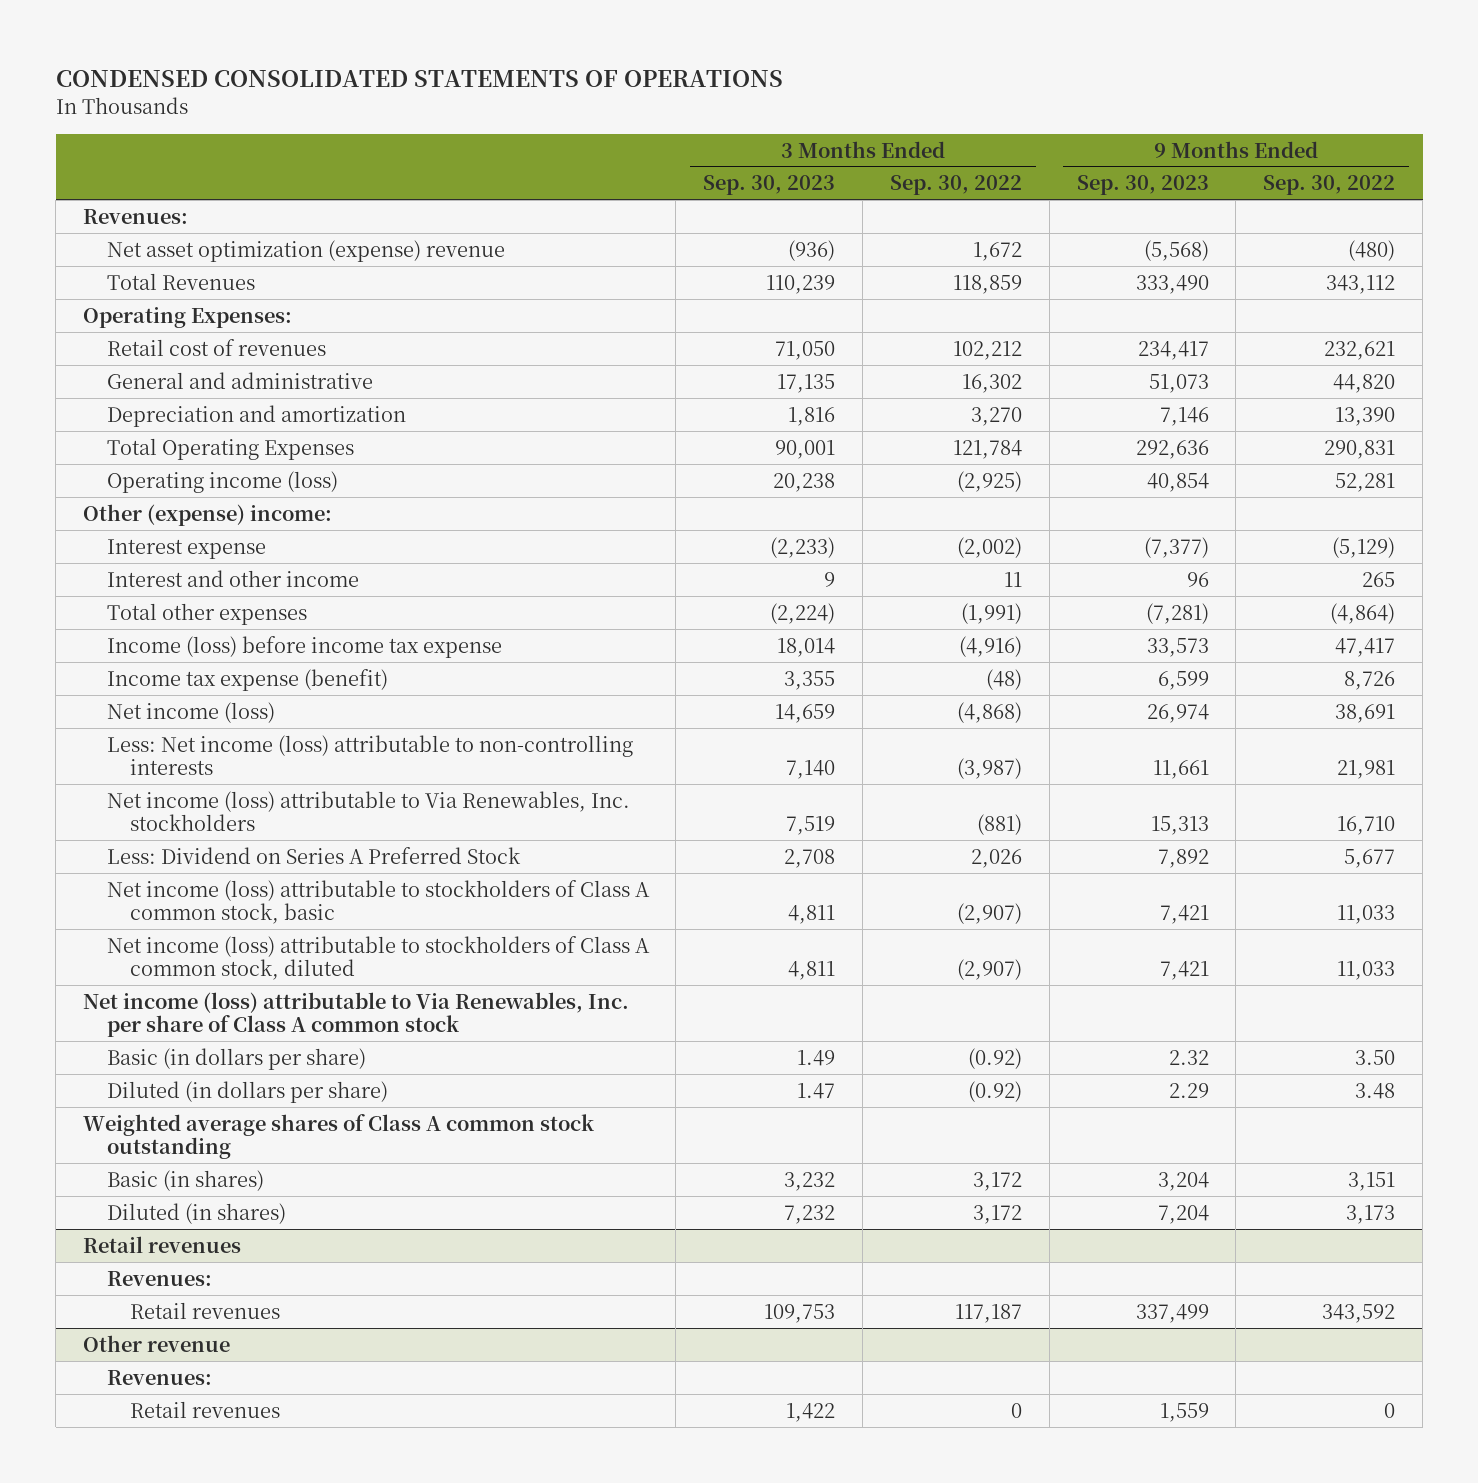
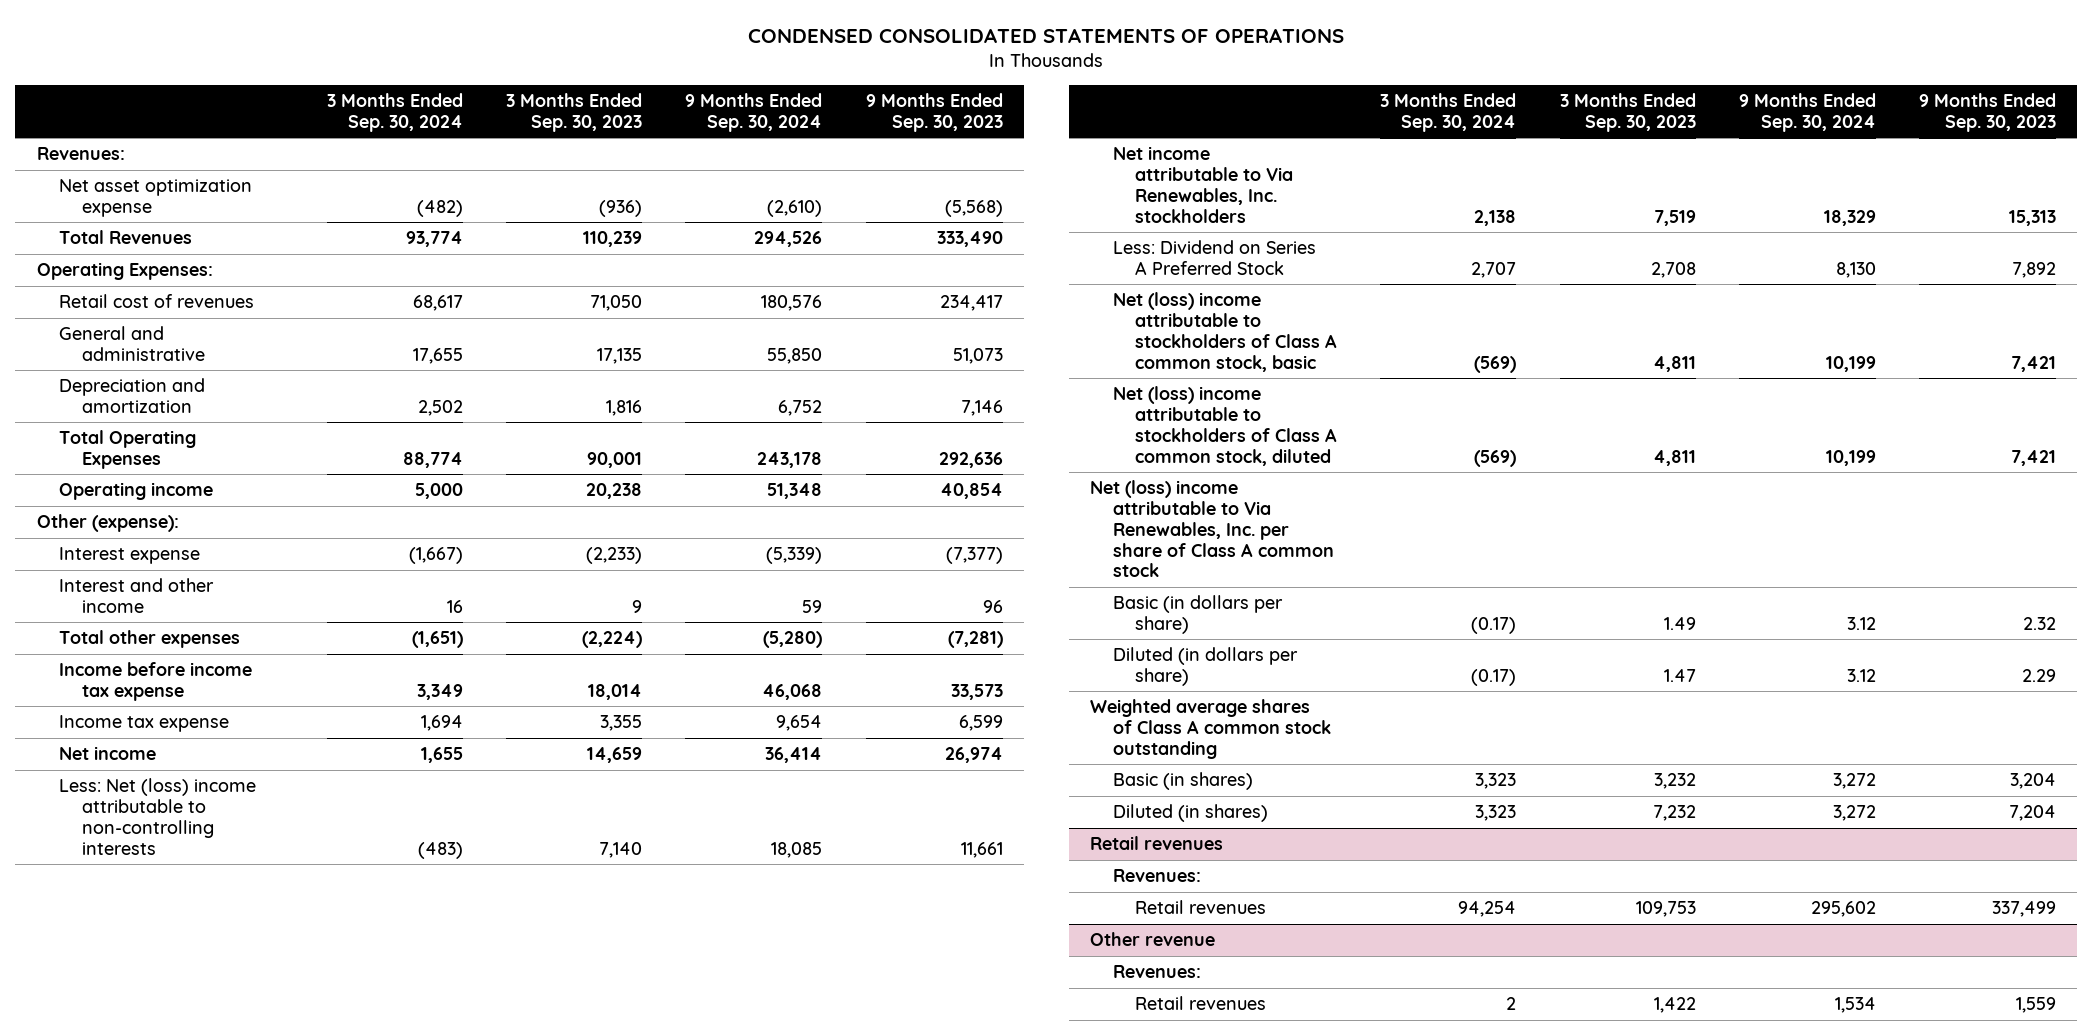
- | 3 Months Ended Sep. 30, 2023 | 3 Months Ended Sep. 30, 2022 | 9 Months Ended Sep. 30, 2023 | 9 Months Ended Sep. 30, 2022
+ | 3 Months Ended Sep. 30, 2024 | 3 Months Ended Sep. 30, 2023 | 9 Months Ended Sep. 30, 2024 | 9 Months Ended Sep. 30, 2023
- Net asset optimization (expense) revenue | (936) | 1,672 | (5,568) | (480)
+ Net asset optimization expense | (482) | (936) | (2,610) | (5,568)
- Operating income (loss) | 20,238 | (2,925) | 40,854 | 52,281
- Other (expense) income:
+ Operating income | 5,000 | 20,238 | 51,348 | 40,854
+ Other (expense):
- Income (loss) before income tax expense | 18,014 | (4,916) | 33,573 | 47,417
- Income tax expense (benefit) | 3,355 | (48) | 6,599 | 8,726
- Net income (loss) | 14,659 | (4,868) | 26,974 | 38,691
- Less: Net income (loss) attributable to non-controlling interests | 7,140 | (3,987) | 11,661 | 21,981
- Net income (loss) attributable to Via Renewables, Inc. stockholders | 7,519 | (881) | 15,313 | 16,710
+ Income before income tax expense | 3,349 | 18,014 | 46,068 | 33,573
+ Income tax expense | 1,694 | 3,355 | 9,654 | 6,599
+ Net income | 1,655 | 14,659 | 36,414 | 26,974
+ Less: Net (loss) income attributable to non-controlling interests | (483) | 7,140 | 18,085 | 11,661
+ Net income attributable to Via Renewables, Inc. stockholders | 2,138 | 7,519 | 18,329 | 15,313
- Net income (loss) attributable to stockholders of Class A common stock, basic | 4,811 | (2,907) | 7,421 | 11,033
- Net income (loss) attributable to stockholders of Class A common stock, diluted | 4,811 | (2,907) | 7,421 | 11,033
- Net income (loss) attributable to Via Renewables, Inc. per share of Class A common stock
+ Net (loss) income attributable to stockholders of Class A common stock, basic | (569) | 4,811 | 10,199 | 7,421
+ Net (loss) income attributable to stockholders of Class A common stock, diluted | (569) | 4,811 | 10,199 | 7,421
+ Net (loss) income attributable to Via Renewables, Inc. per share of Class A common stock

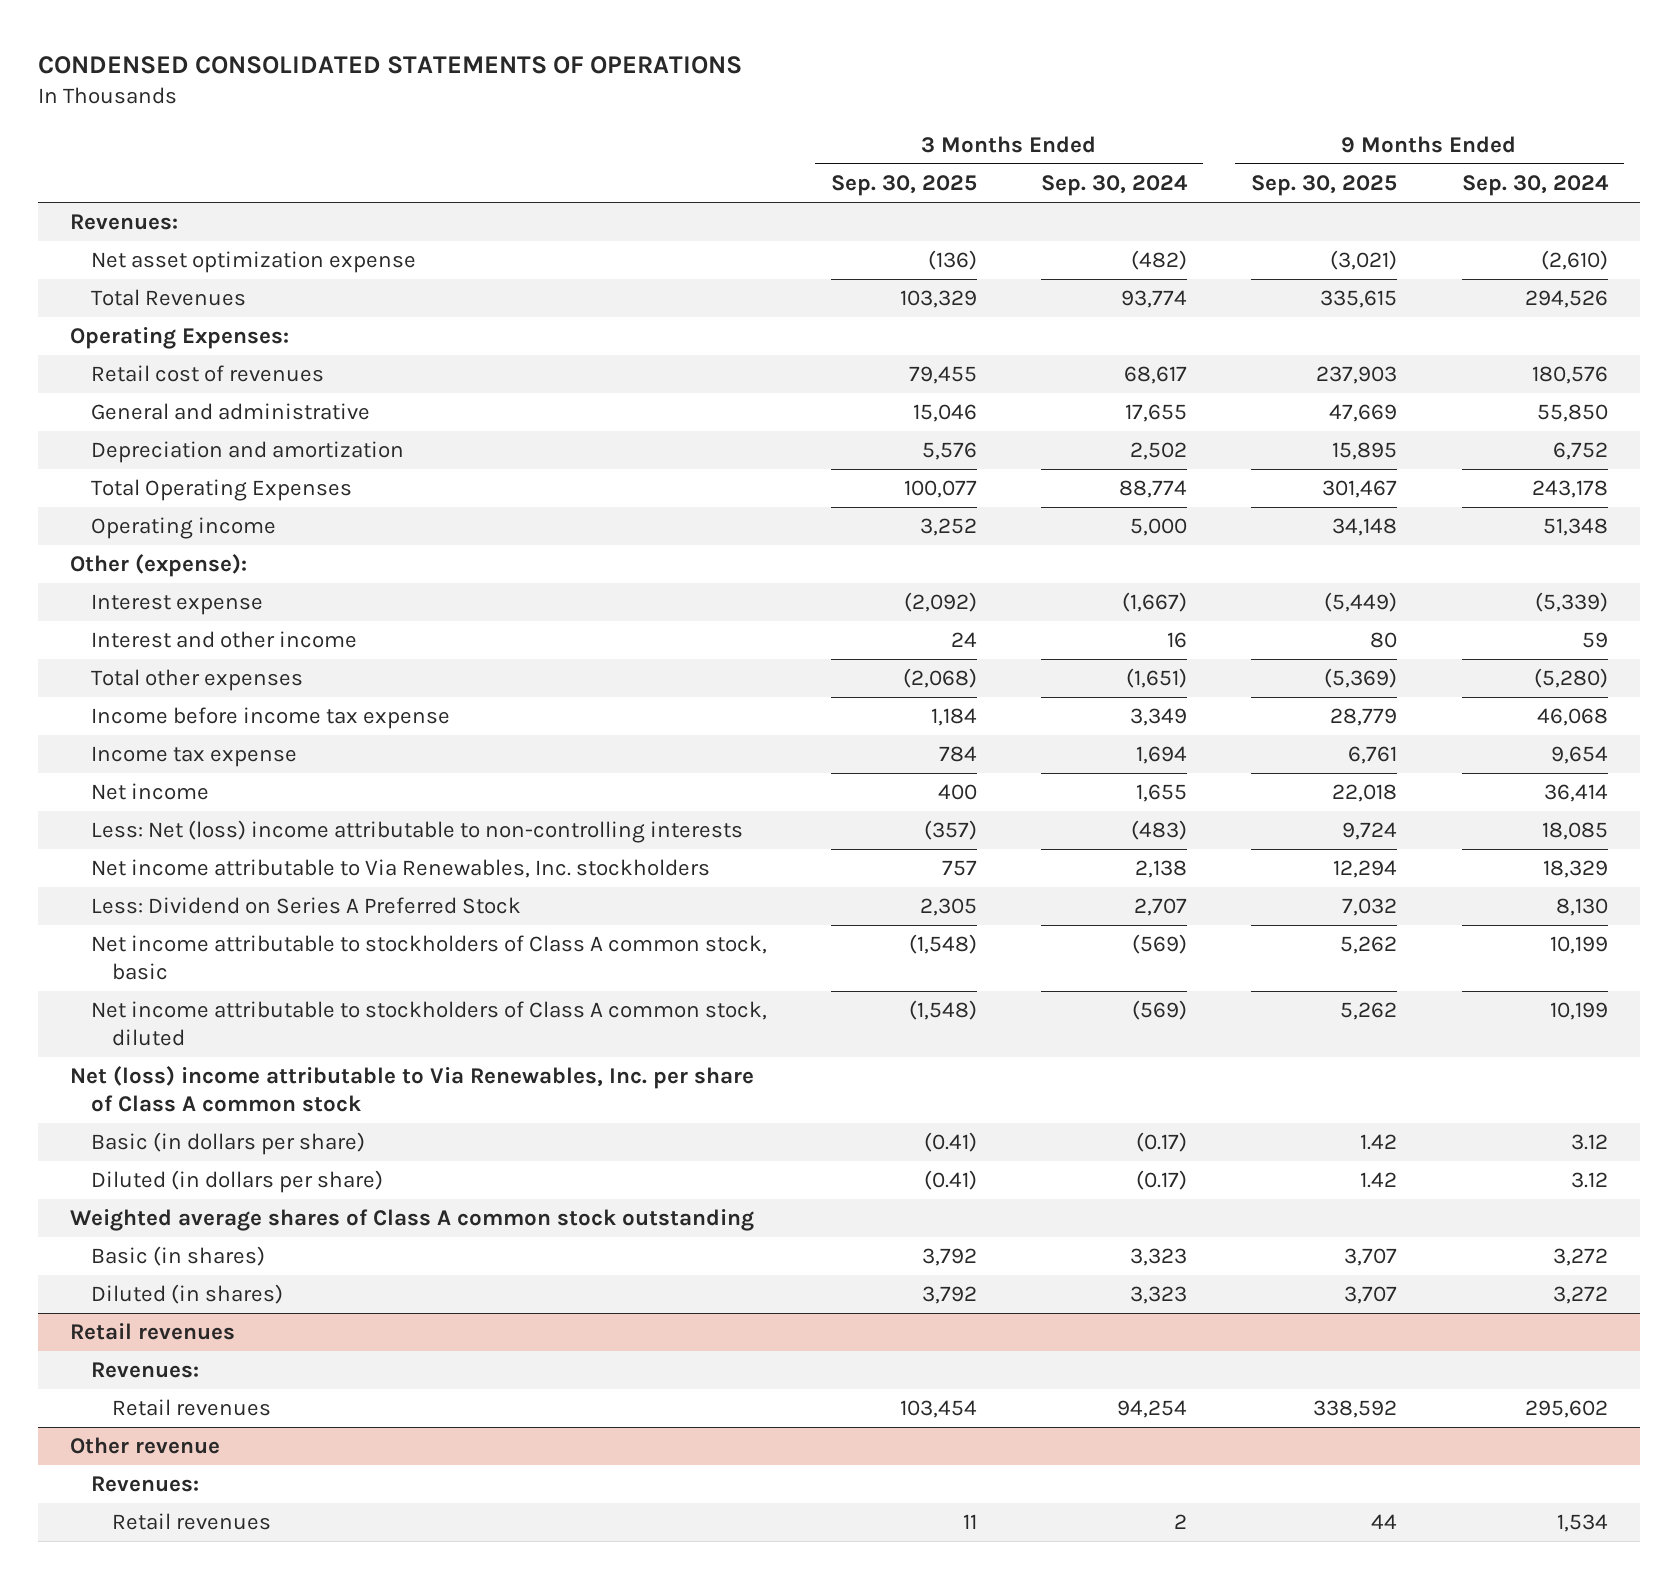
- | 3 Months Ended Sep. 30, 2024 | 3 Months Ended Sep. 30, 2023 | 9 Months Ended Sep. 30, 2024 | 9 Months Ended Sep. 30, 2023
+ | 3 Months Ended Sep. 30, 2025 | 3 Months Ended Sep. 30, 2024 | 9 Months Ended Sep. 30, 2025 | 9 Months Ended Sep. 30, 2024
- Net (loss) income attributable to stockholders of Class A common stock, basic | (569) | 4,811 | 10,199 | 7,421
- Net (loss) income attributable to stockholders of Class A common stock, diluted | (569) | 4,811 | 10,199 | 7,421
+ Net income attributable to stockholders of Class A common stock, basic | (1,548) | (569) | 5,262 | 10,199
+ Net income attributable to stockholders of Class A common stock, diluted | (1,548) | (569) | 5,262 | 10,199

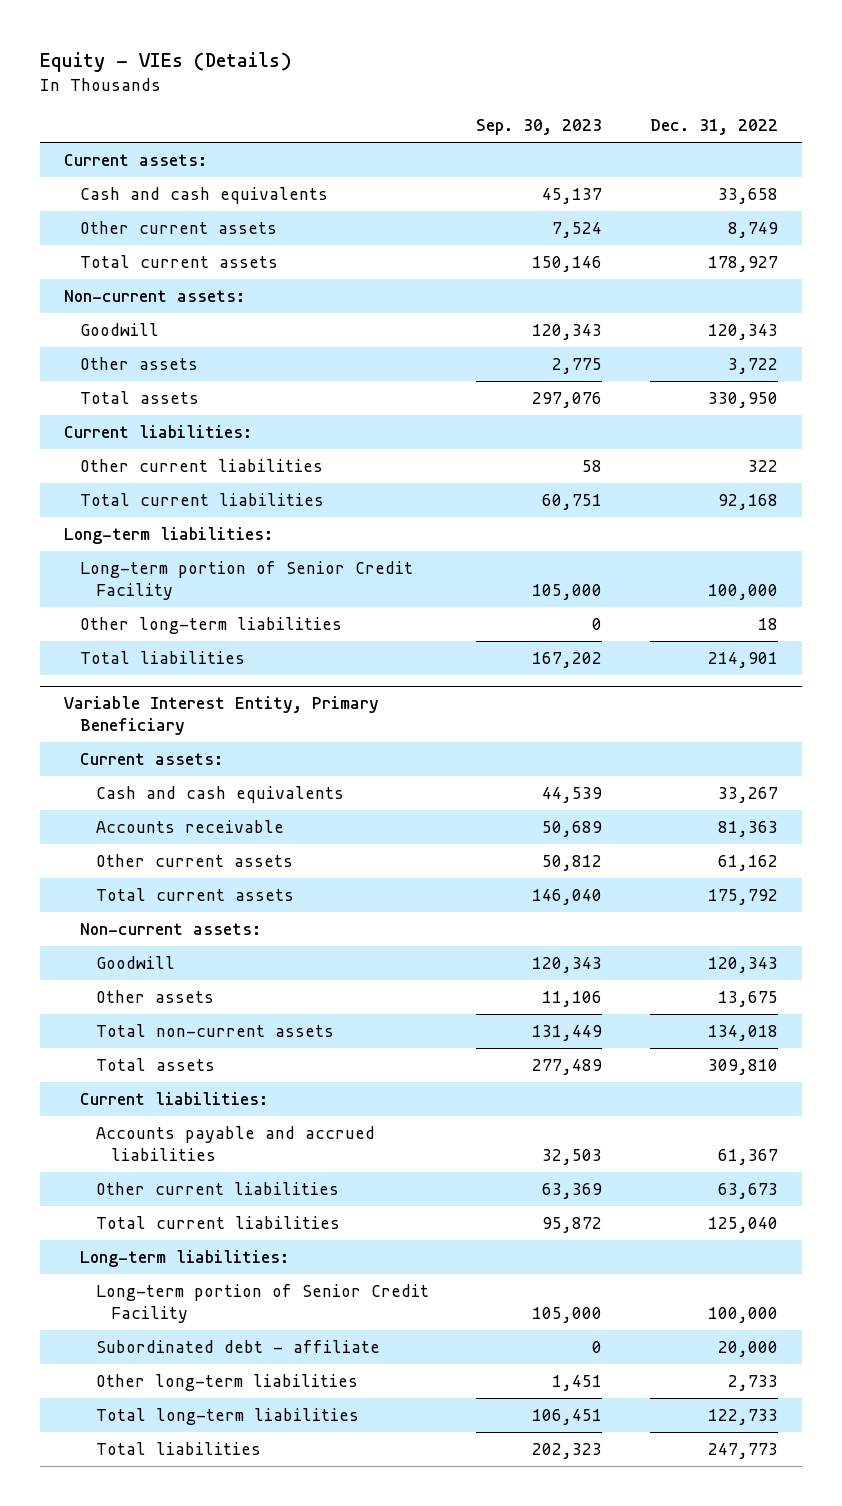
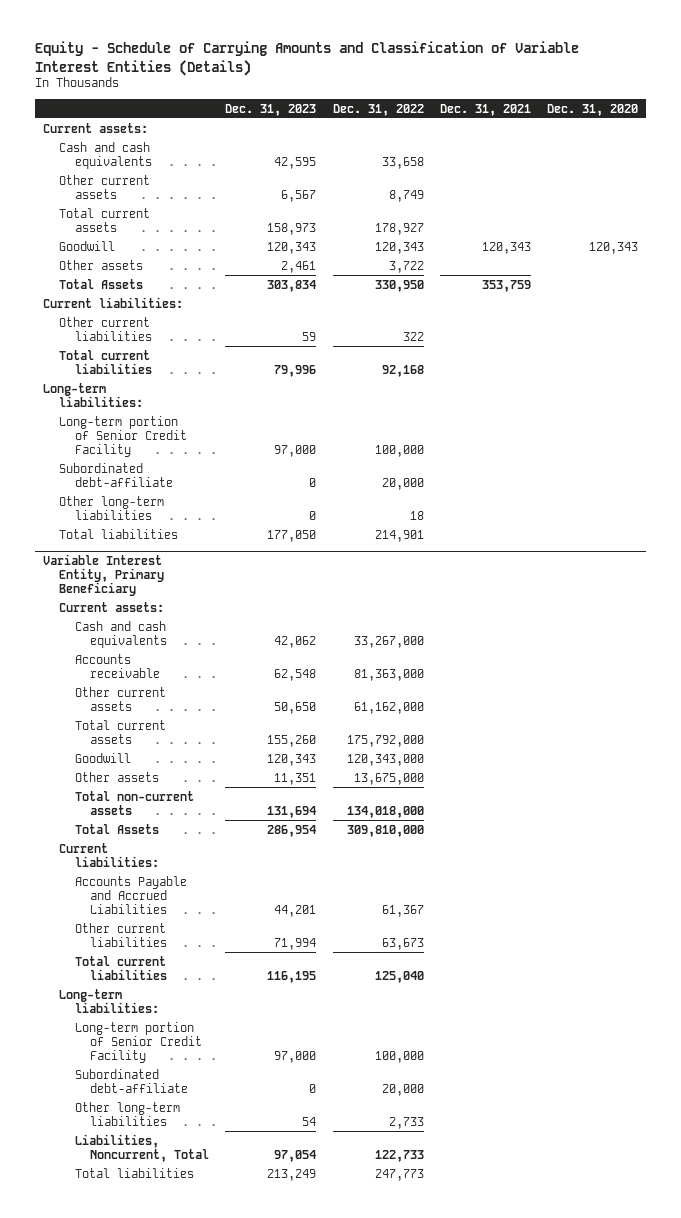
- Equity - VIEs (Details)
+ Equity - Schedule of Carrying Amounts and Classification of Variable Interest Entities (Details)
- | Sep. 30, 2023 | Dec. 31, 2022
+ | Dec. 31, 2023 | Dec. 31, 2022 | Dec. 31, 2021 | Dec. 31, 2020
- Non-current assets:
- Total assets | 297,076 | 330,950
+ Total Assets | 303,834 | 330,950 | 353,759 |
+ Subordinated debt-affiliate | 0 | 20,000 | |
@ Variable Interest Entity, Primary Beneficiary
- Cash and cash equivalents | 44,539 | 33,267
- Accounts receivable | 50,689 | 81,363
- Other current assets | 50,812 | 61,162
- Total current assets | 146,040 | 175,792
- Non-current assets:
- Goodwill | 120,343 | 120,343
- Other assets | 11,106 | 13,675
- Total non-current assets | 131,449 | 134,018
- Total assets | 277,489 | 309,810
+ Cash and cash equivalents | 42,062 | 33,267,000 | |
+ Accounts receivable | 62,548 | 81,363,000 | |
+ Other current assets | 50,650 | 61,162,000 | |
+ Total current assets | 155,260 | 175,792,000 | |
+ Goodwill | 120,343 | 120,343,000 | |
+ Other assets | 11,351 | 13,675,000 | |
+ Total non-current assets | 131,694 | 134,018,000 | |
+ Total Assets | 286,954 | 309,810,000 | |
- Accounts payable and accrued liabilities | 32,503 | 61,367
+ Accounts Payable and Accrued Liabilities | 44,201 | 61,367 | |
- Subordinated debt - affiliate | 0 | 20,000
+ Subordinated debt-affiliate | 0 | 20,000 | |
- Total long-term liabilities | 106,451 | 122,733
+ Liabilities, Noncurrent, Total | 97,054 | 122,733 | |

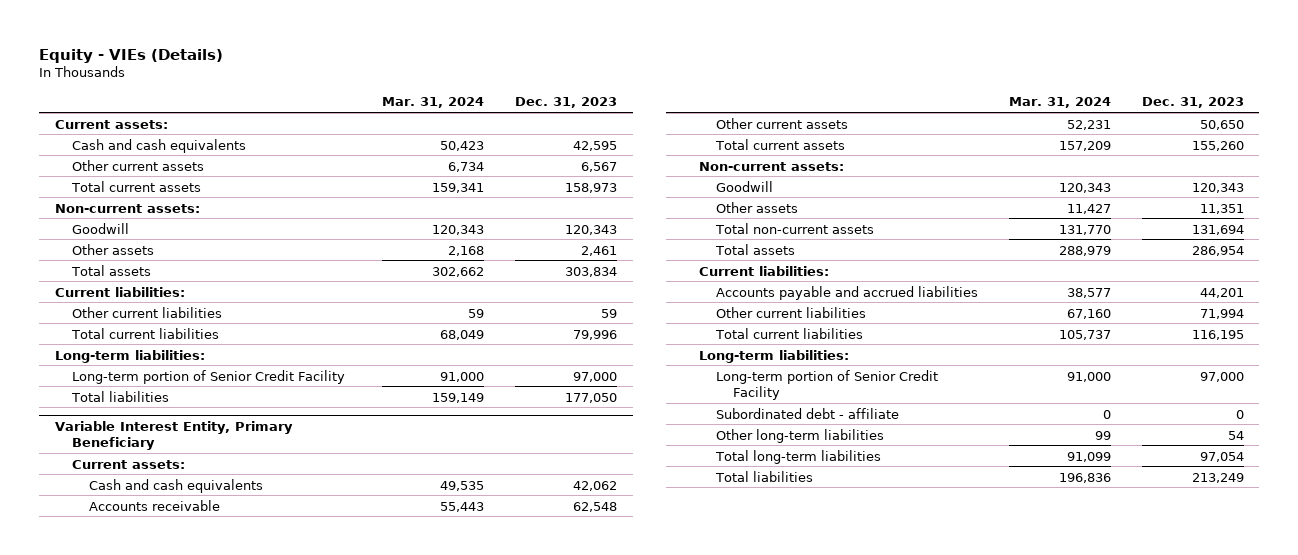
- Equity - Schedule of Carrying Amounts and Classification of Variable Interest Entities (Details)
+ Equity - VIEs (Details)
- | Dec. 31, 2023 | Dec. 31, 2022 | Dec. 31, 2021 | Dec. 31, 2020
+ | Mar. 31, 2024 | Dec. 31, 2023
+ Non-current assets:
- Total Assets | 303,834 | 330,950 | 353,759 |
+ Total assets | 302,662 | 303,834
- Subordinated debt-affiliate | 0 | 20,000 | |
- Other long-term liabilities | 0 | 18 | |
@ Variable Interest Entity, Primary Beneficiary
+ Non-current assets:
- Total Assets | 286,954 | 309,810,000 | |
+ Total assets | 288,979 | 286,954
- Accounts Payable and Accrued Liabilities | 44,201 | 61,367 | |
+ Accounts payable and accrued liabilities | 38,577 | 44,201
- Subordinated debt-affiliate | 0 | 20,000 | |
+ Subordinated debt - affiliate | 0 | 0
- Liabilities, Noncurrent, Total | 97,054 | 122,733 | |
+ Total long-term liabilities | 91,099 | 97,054

